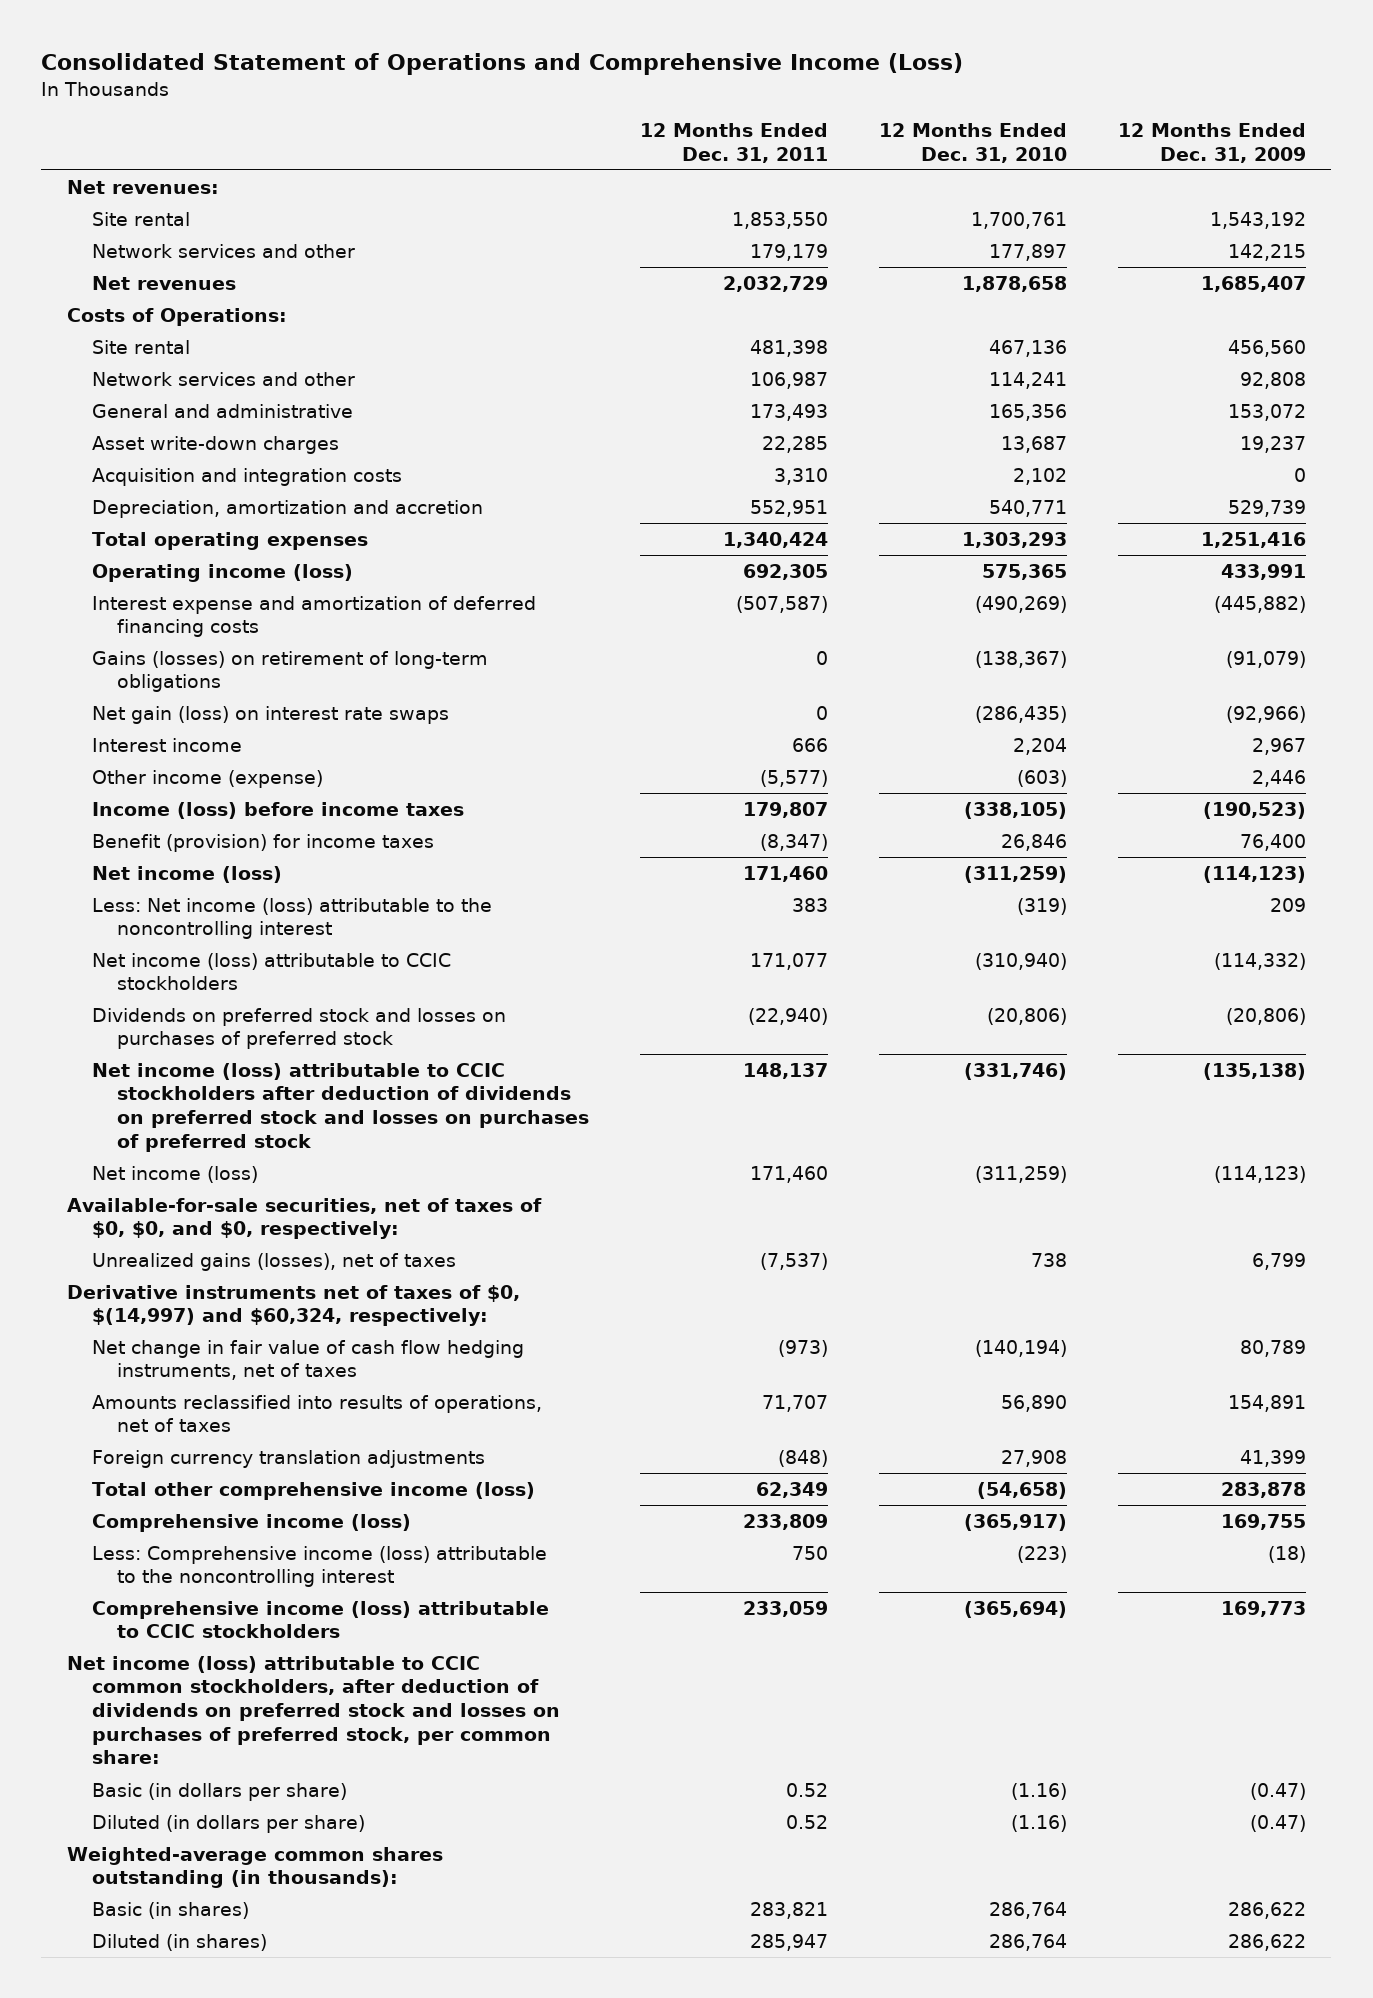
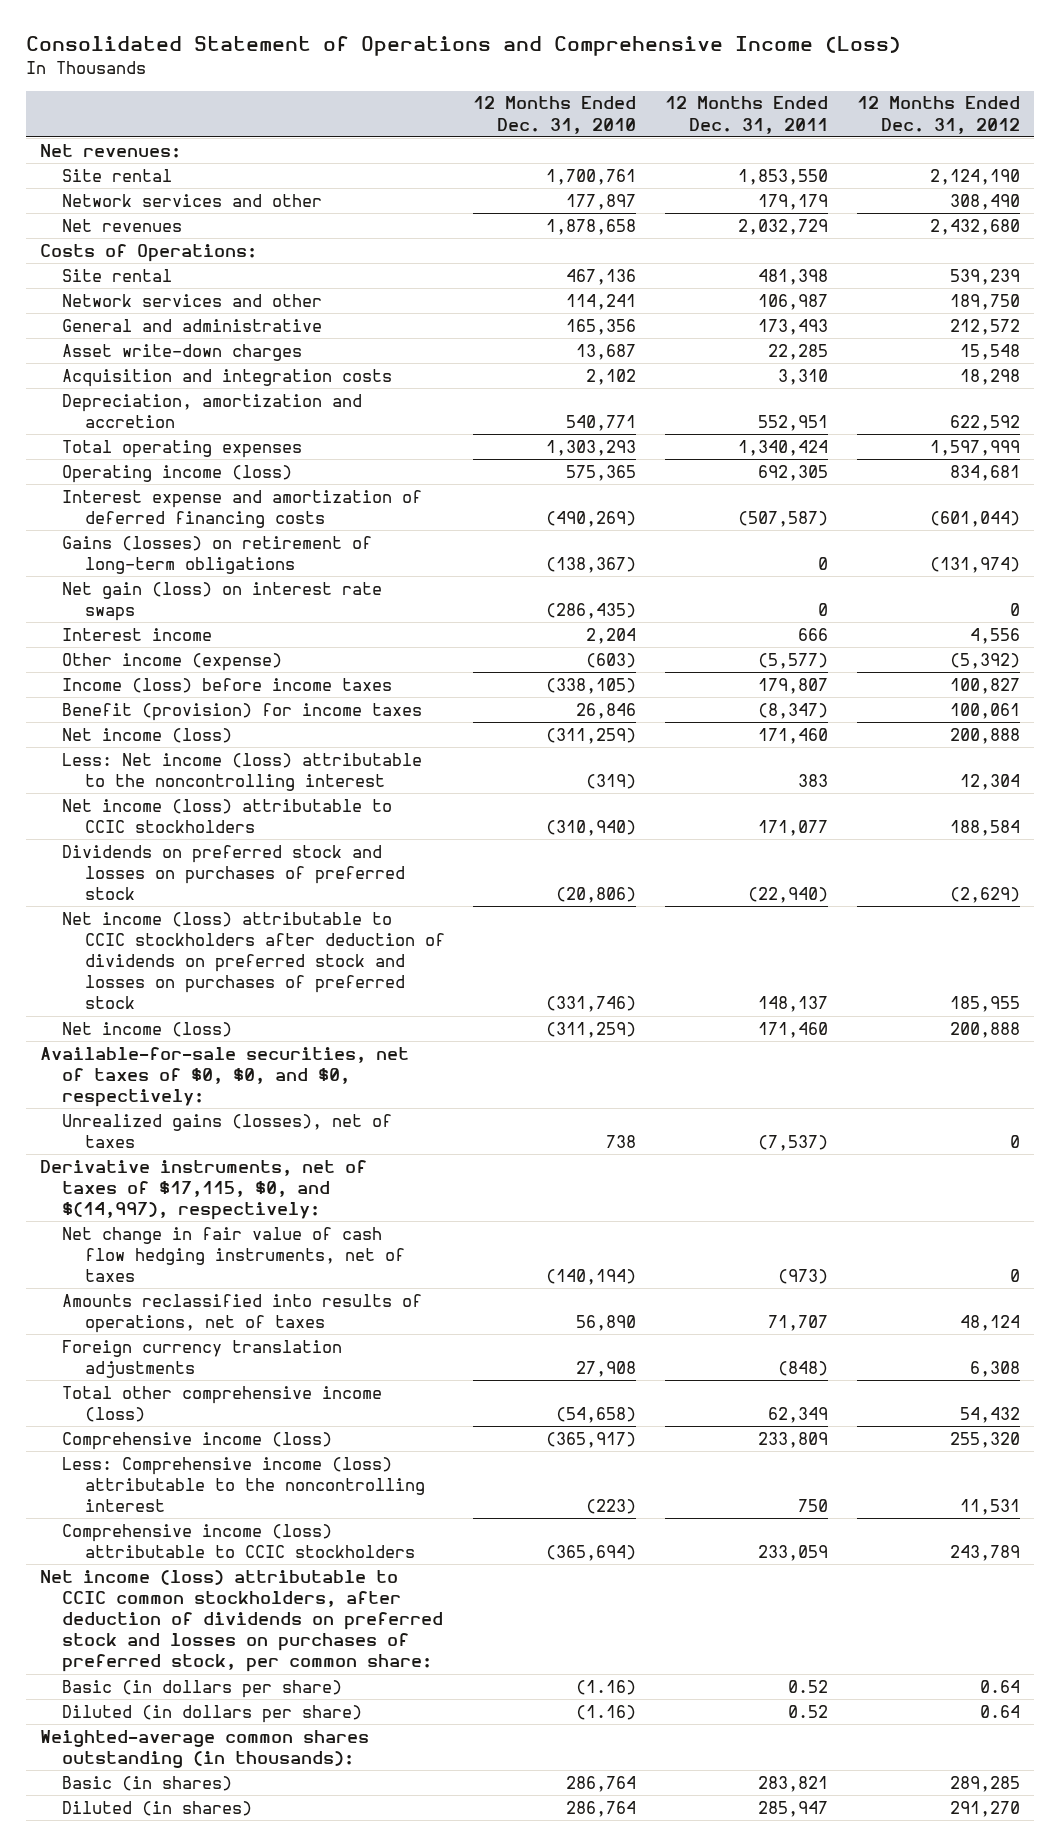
- | 12 Months Ended Dec. 31, 2011 | 12 Months Ended Dec. 31, 2010 | 12 Months Ended Dec. 31, 2009
+ | 12 Months Ended Dec. 31, 2010 | 12 Months Ended Dec. 31, 2011 | 12 Months Ended Dec. 31, 2012
- Derivative instruments net of taxes of $0, $(14,997) and $60,324, respectively:
+ Derivative instruments, net of taxes of $17,115, $0, and $(14,997), respectively:

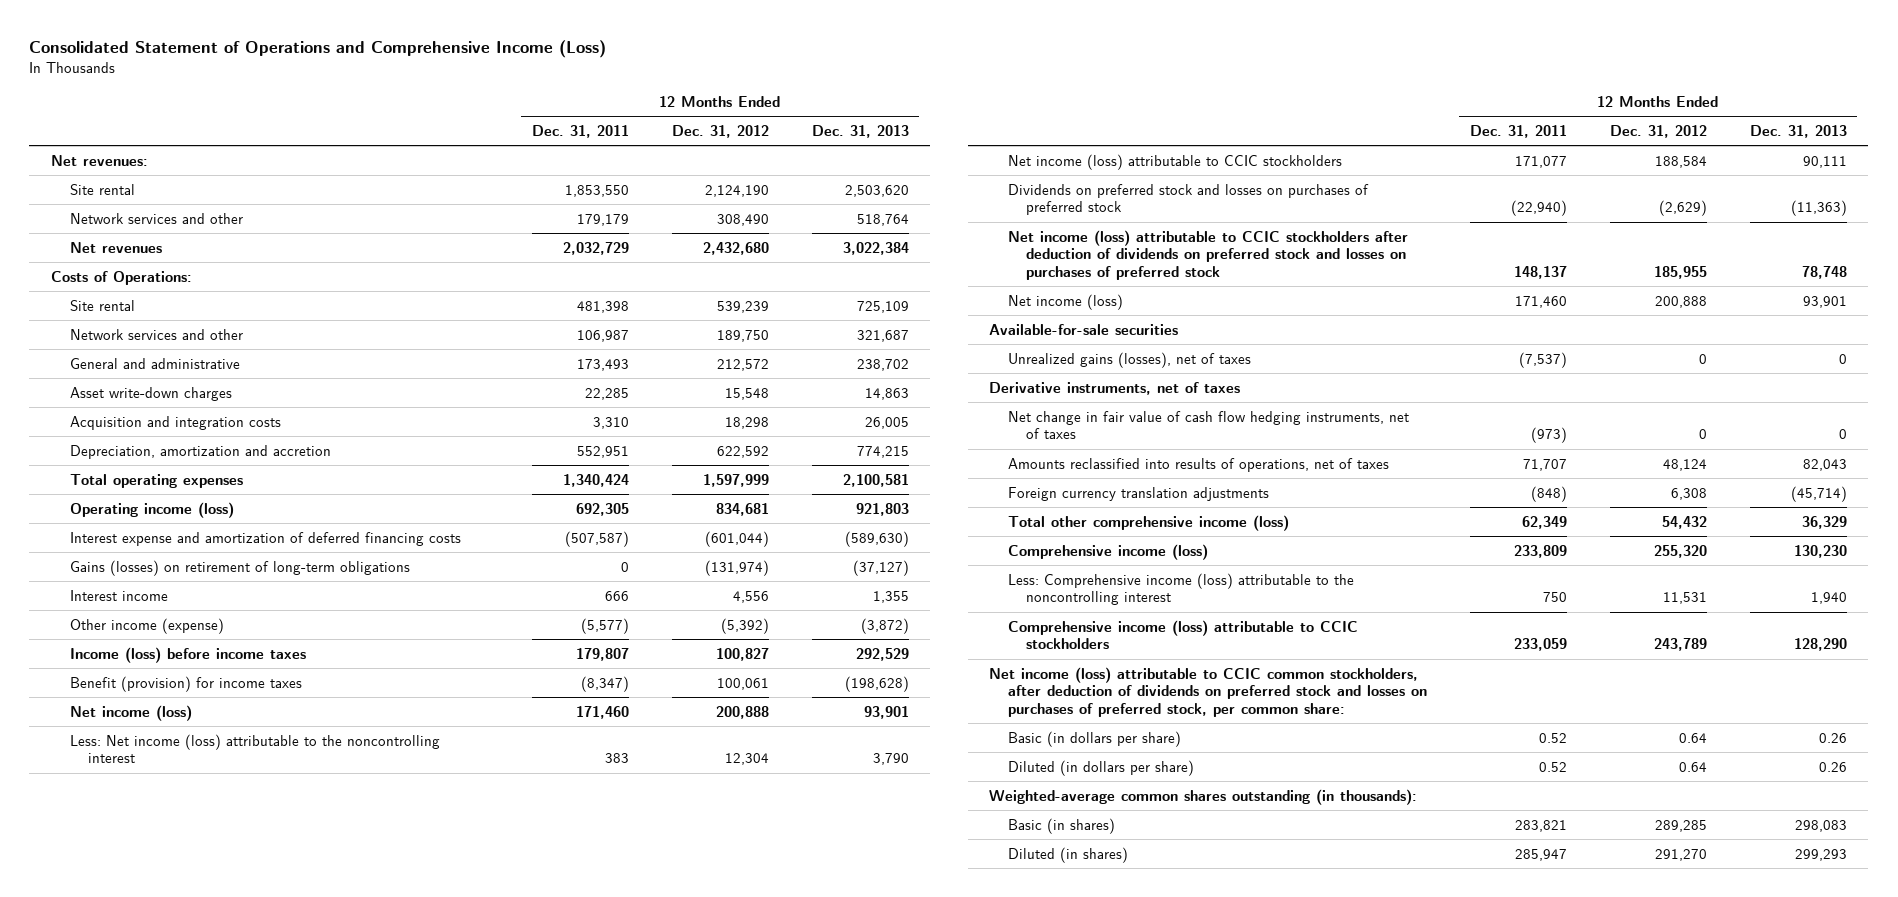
- | 12 Months Ended Dec. 31, 2010 | 12 Months Ended Dec. 31, 2011 | 12 Months Ended Dec. 31, 2012
+ | 12 Months Ended Dec. 31, 2011 | 12 Months Ended Dec. 31, 2012 | 12 Months Ended Dec. 31, 2013
- Net gain (loss) on interest rate swaps | (286,435) | 0 | 0
- Available-for-sale securities, net of taxes of $0, $0, and $0, respectively:
+ Available-for-sale securities
- Derivative instruments, net of taxes of $17,115, $0, and $(14,997), respectively:
+ Derivative instruments, net of taxes

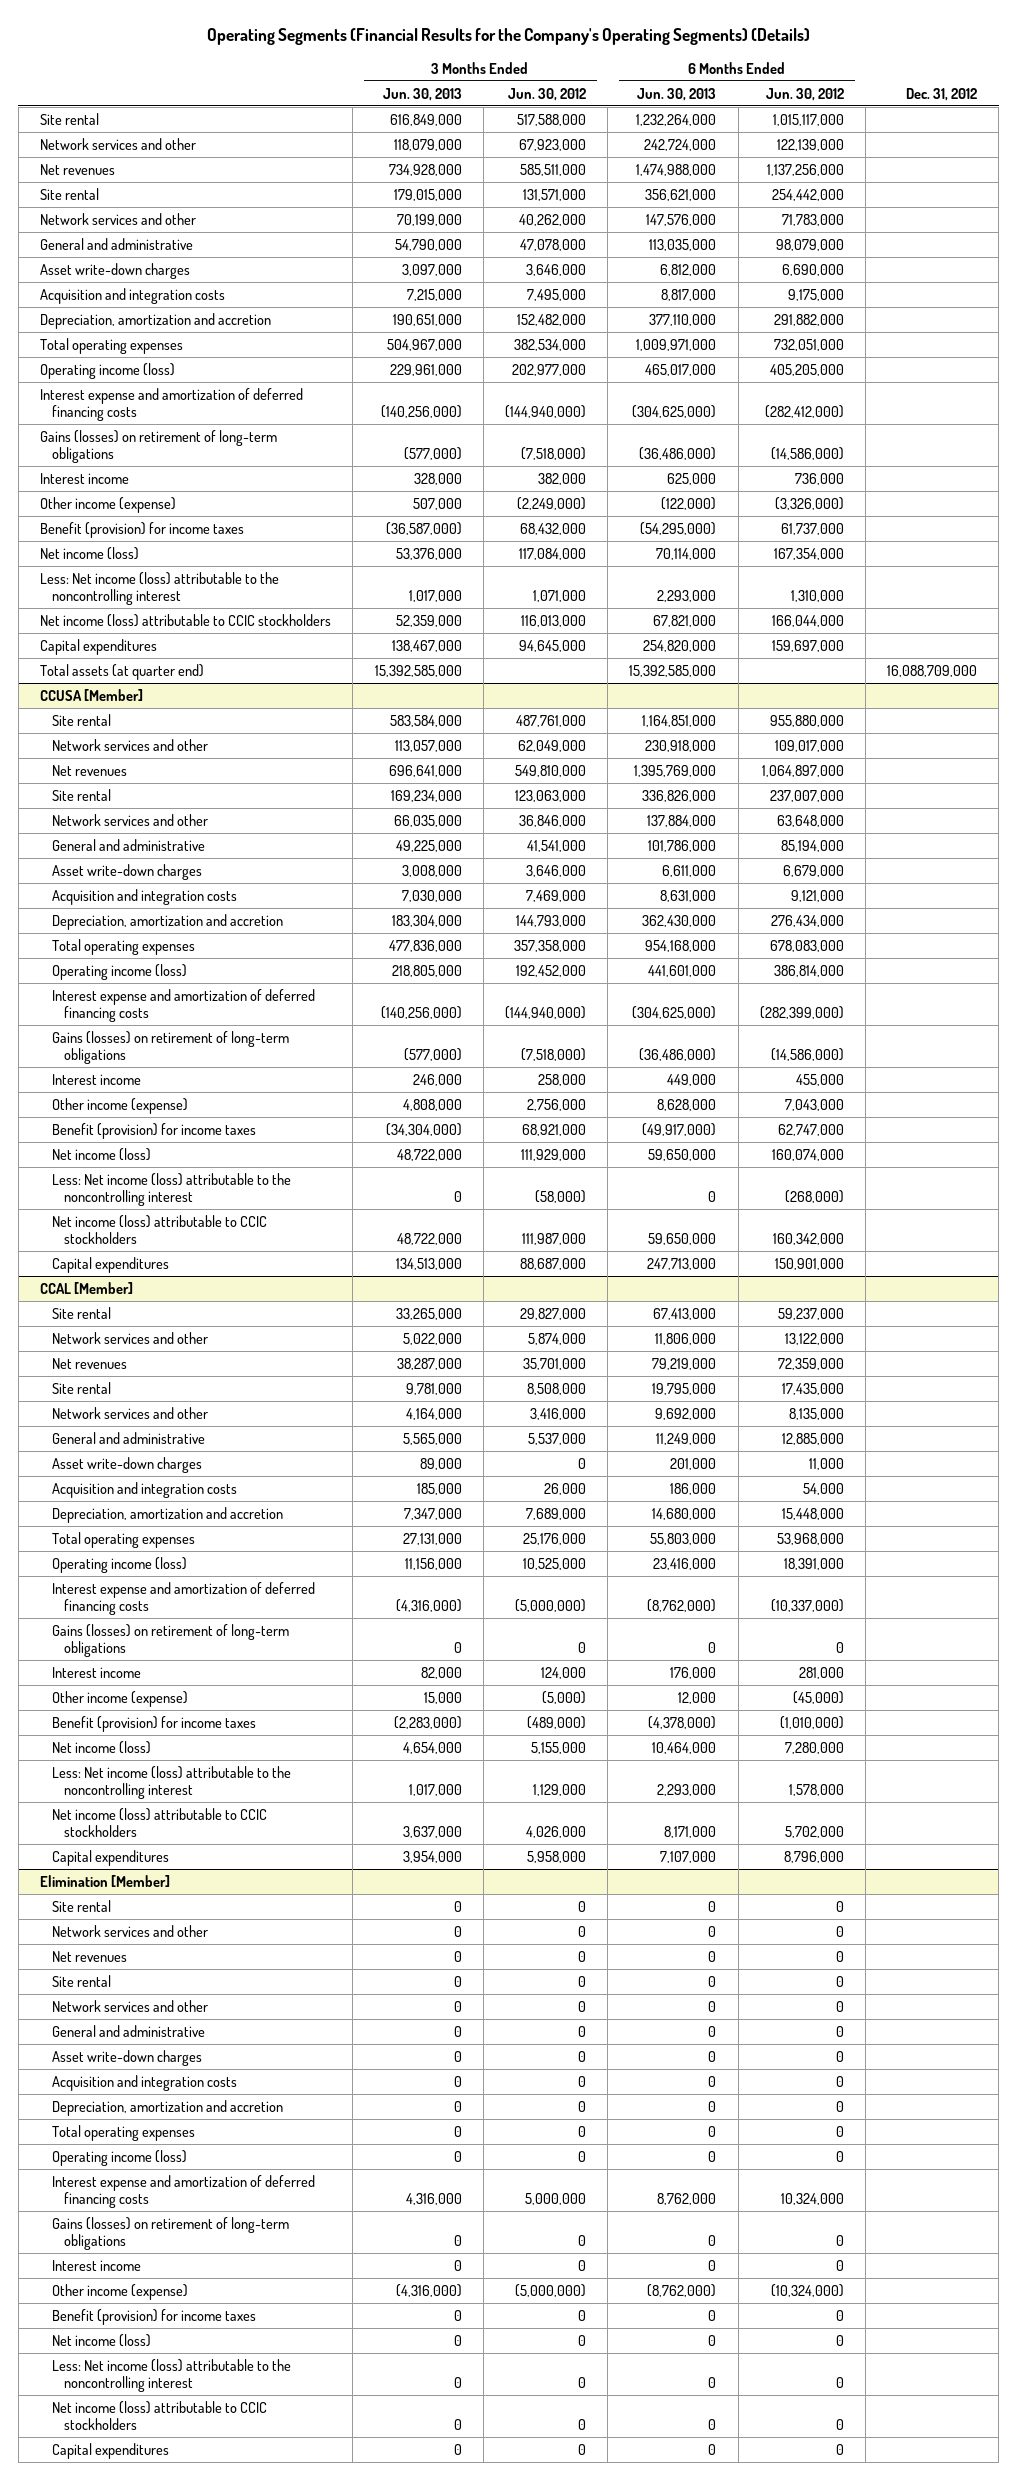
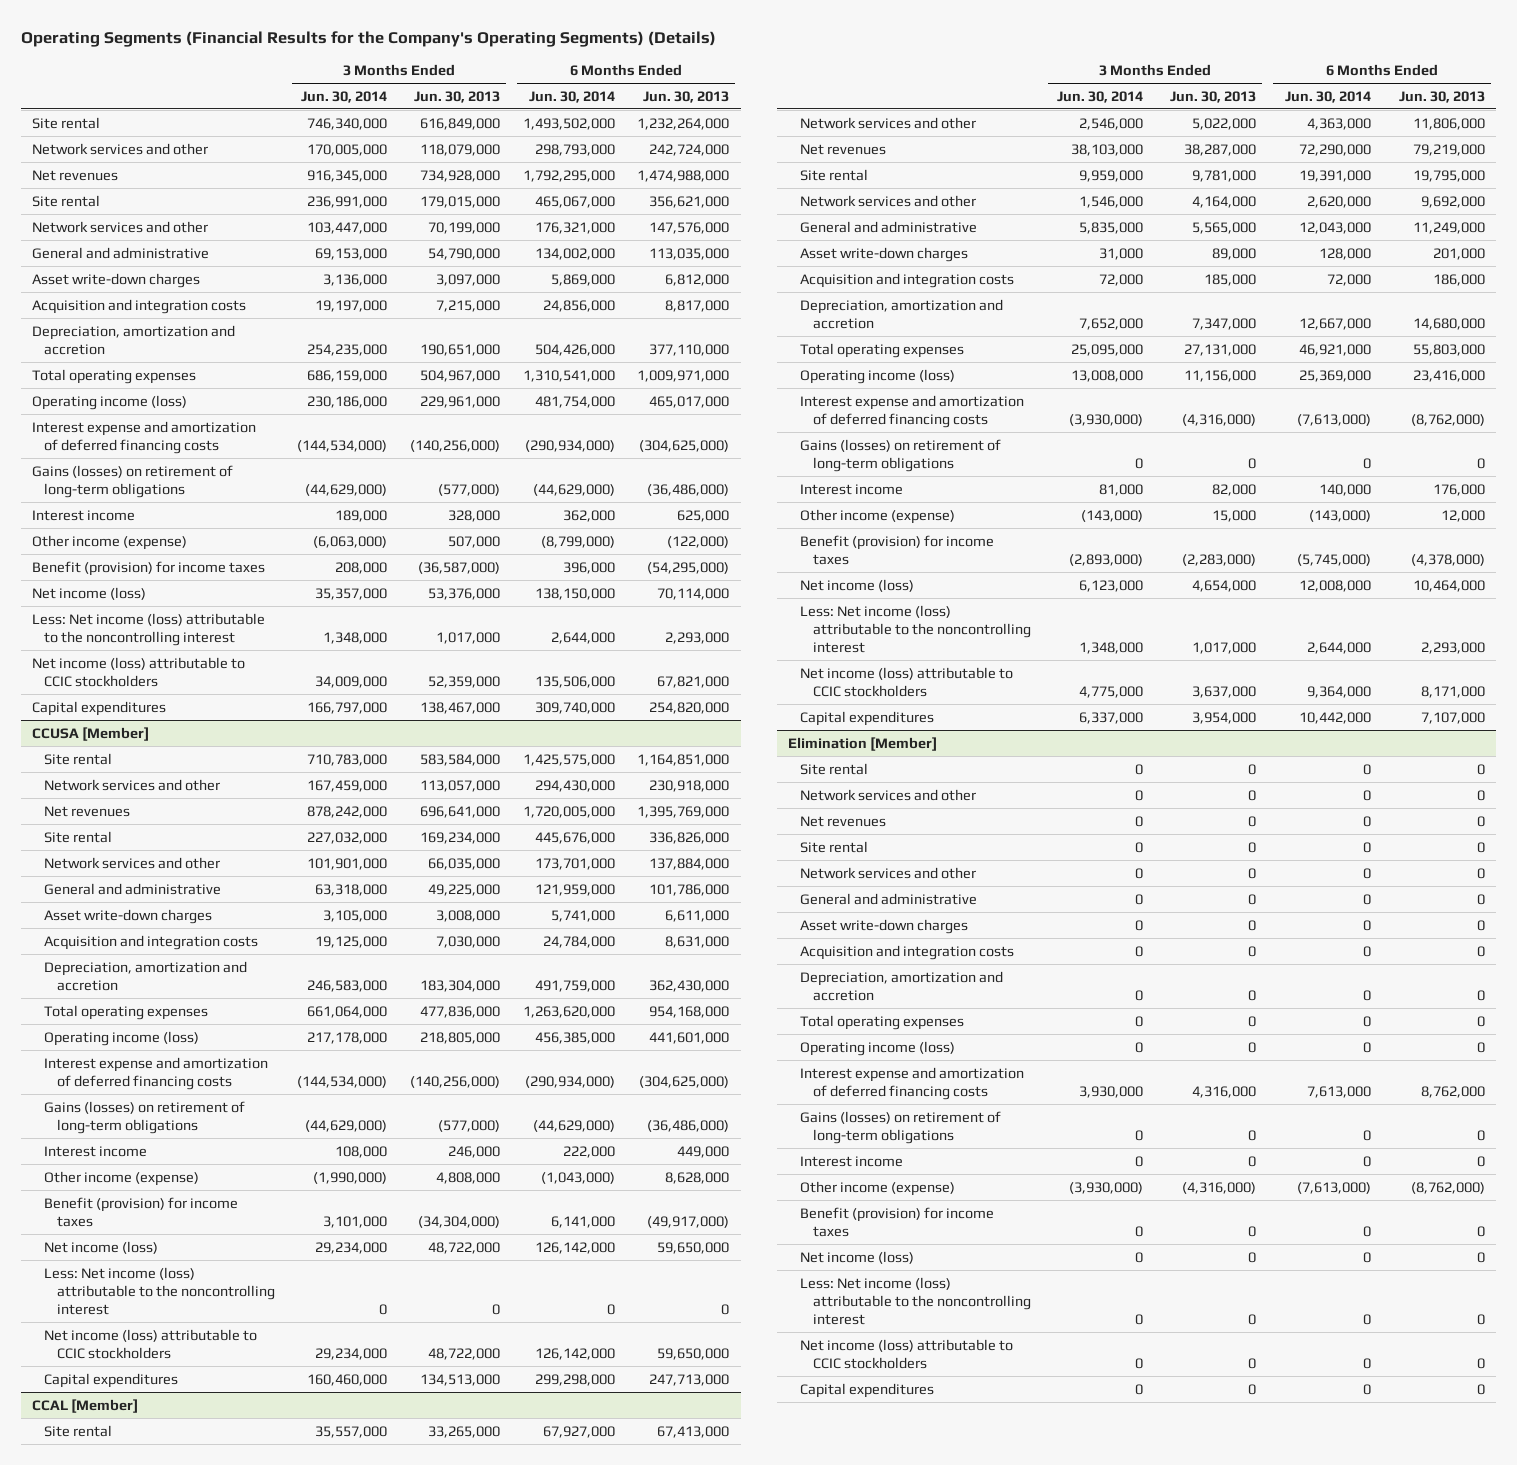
- | 3 Months Ended Jun. 30, 2013 | 3 Months Ended Jun. 30, 2012 | 6 Months Ended Jun. 30, 2013 | 6 Months Ended Jun. 30, 2012 | Dec. 31, 2012
+ | 3 Months Ended Jun. 30, 2014 | 3 Months Ended Jun. 30, 2013 | 6 Months Ended Jun. 30, 2014 | 6 Months Ended Jun. 30, 2013
- Total assets (at quarter end) | 15,392,585,000 | | 15,392,585,000 | | 16,088,709,000

